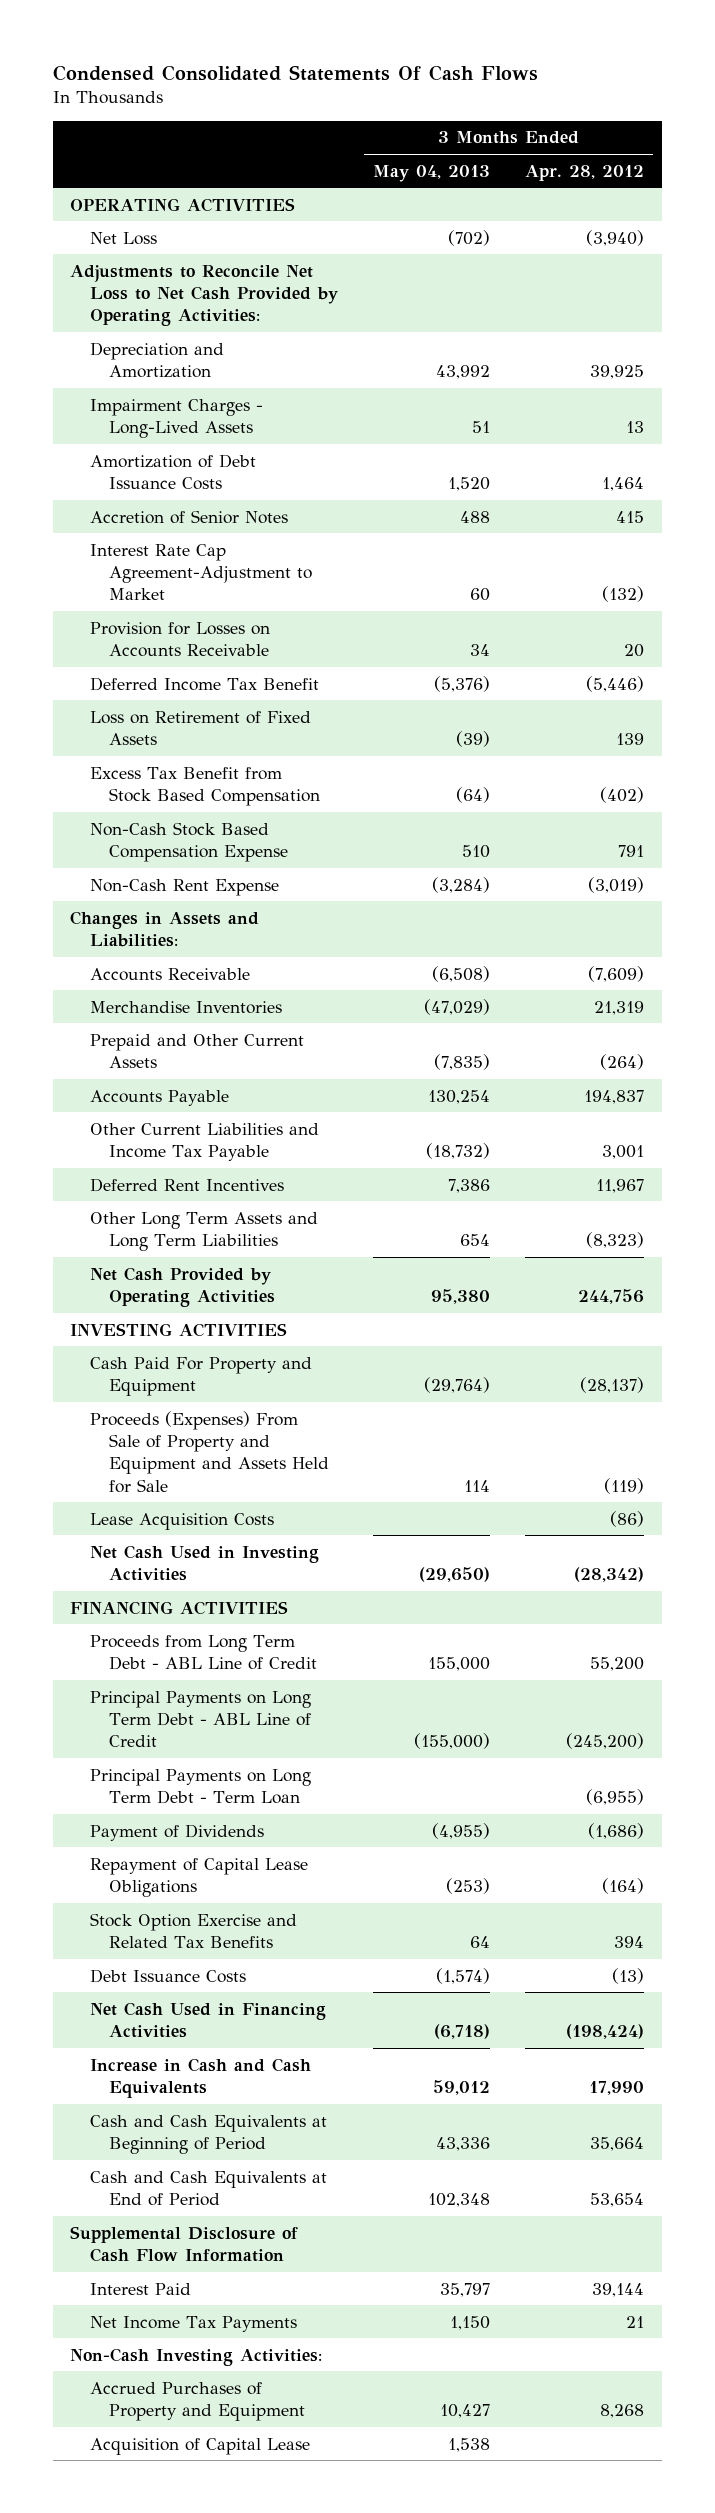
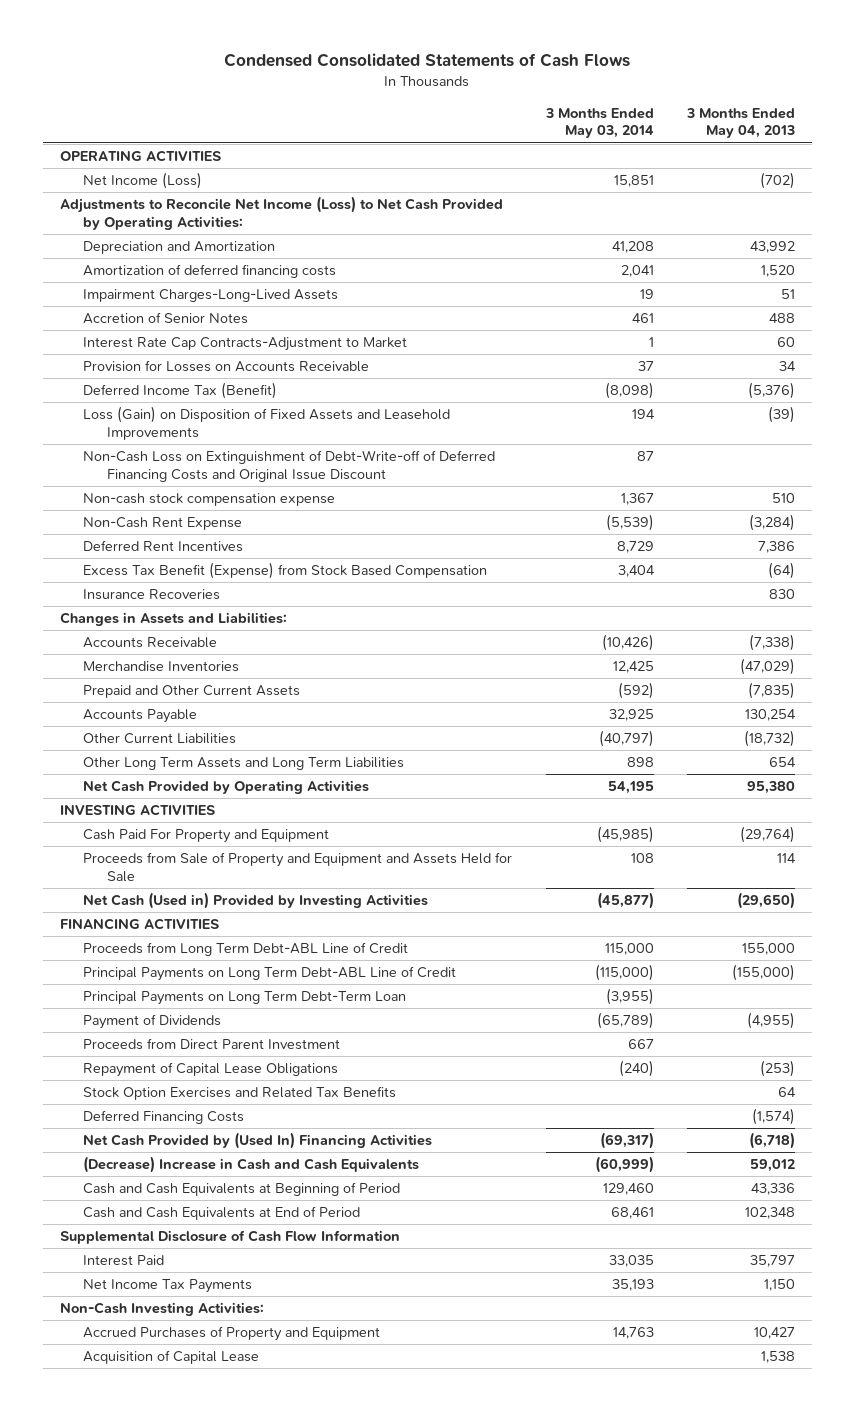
- Condensed Consolidated Statements Of Cash Flows
+ Condensed Consolidated Statements of Cash Flows
- | 3 Months Ended May 04, 2013 | 3 Months Ended Apr. 28, 2012
+ | 3 Months Ended May 03, 2014 | 3 Months Ended May 04, 2013
- Net Loss | (702) | (3,940)
- Adjustments to Reconcile Net Loss to Net Cash Provided by Operating Activities:
+ Net Income (Loss) | 15,851 | (702)
+ Adjustments to Reconcile Net Income (Loss) to Net Cash Provided by Operating Activities:
- Impairment Charges - Long-Lived Assets | 51 | 13
- Amortization of Debt Issuance Costs | 1,520 | 1,464
+ Amortization of deferred financing costs | 2,041 | 1,520
+ Impairment Charges-Long-Lived Assets | 19 | 51
- Interest Rate Cap Agreement-Adjustment to Market | 60 | (132)
+ Interest Rate Cap Contracts-Adjustment to Market | 1 | 60
- Deferred Income Tax Benefit | (5,376) | (5,446)
- Loss on Retirement of Fixed Assets | (39) | 139
- Excess Tax Benefit from Stock Based Compensation | (64) | (402)
- Non-Cash Stock Based Compensation Expense | 510 | 791
+ Deferred Income Tax (Benefit) | (8,098) | (5,376)
+ Loss (Gain) on Disposition of Fixed Assets and Leasehold Improvements | 194 | (39)
+ Non-Cash Loss on Extinguishment of Debt-Write-off of Deferred Financing Costs and Original Issue Discount | 87 |
+ Non-cash stock compensation expense | 1,367 | 510
moved up: Deferred Rent Incentives | 8,729 | 7,386
+ Excess Tax Benefit (Expense) from Stock Based Compensation | 3,404 | (64)
+ Insurance Recoveries | | 830
- Accounts Receivable | (6,508) | (7,609)
+ Accounts Receivable | (10,426) | (7,338)
- Other Current Liabilities and Income Tax Payable | (18,732) | 3,001
+ Other Current Liabilities | (40,797) | (18,732)
- Proceeds (Expenses) From Sale of Property and Equipment and Assets Held for Sale | 114 | (119)
- Lease Acquisition Costs | | (86)
- Net Cash Used in Investing Activities | (29,650) | (28,342)
+ Proceeds from Sale of Property and Equipment and Assets Held for Sale | 108 | 114
+ Net Cash (Used in) Provided by Investing Activities | (45,877) | (29,650)
- Proceeds from Long Term Debt - ABL Line of Credit | 155,000 | 55,200
- Principal Payments on Long Term Debt - ABL Line of Credit | (155,000) | (245,200)
- Principal Payments on Long Term Debt - Term Loan | | (6,955)
+ Proceeds from Long Term Debt-ABL Line of Credit | 115,000 | 155,000
+ Principal Payments on Long Term Debt-ABL Line of Credit | (115,000) | (155,000)
+ Principal Payments on Long Term Debt-Term Loan | (3,955) |
+ Proceeds from Direct Parent Investment | 667 |
- Stock Option Exercise and Related Tax Benefits | 64 | 394
- Debt Issuance Costs | (1,574) | (13)
- Net Cash Used in Financing Activities | (6,718) | (198,424)
- Increase in Cash and Cash Equivalents | 59,012 | 17,990
+ Stock Option Exercises and Related Tax Benefits | | 64
+ Deferred Financing Costs | | (1,574)
+ Net Cash Provided by (Used In) Financing Activities | (69,317) | (6,718)
+ (Decrease) Increase in Cash and Cash Equivalents | (60,999) | 59,012

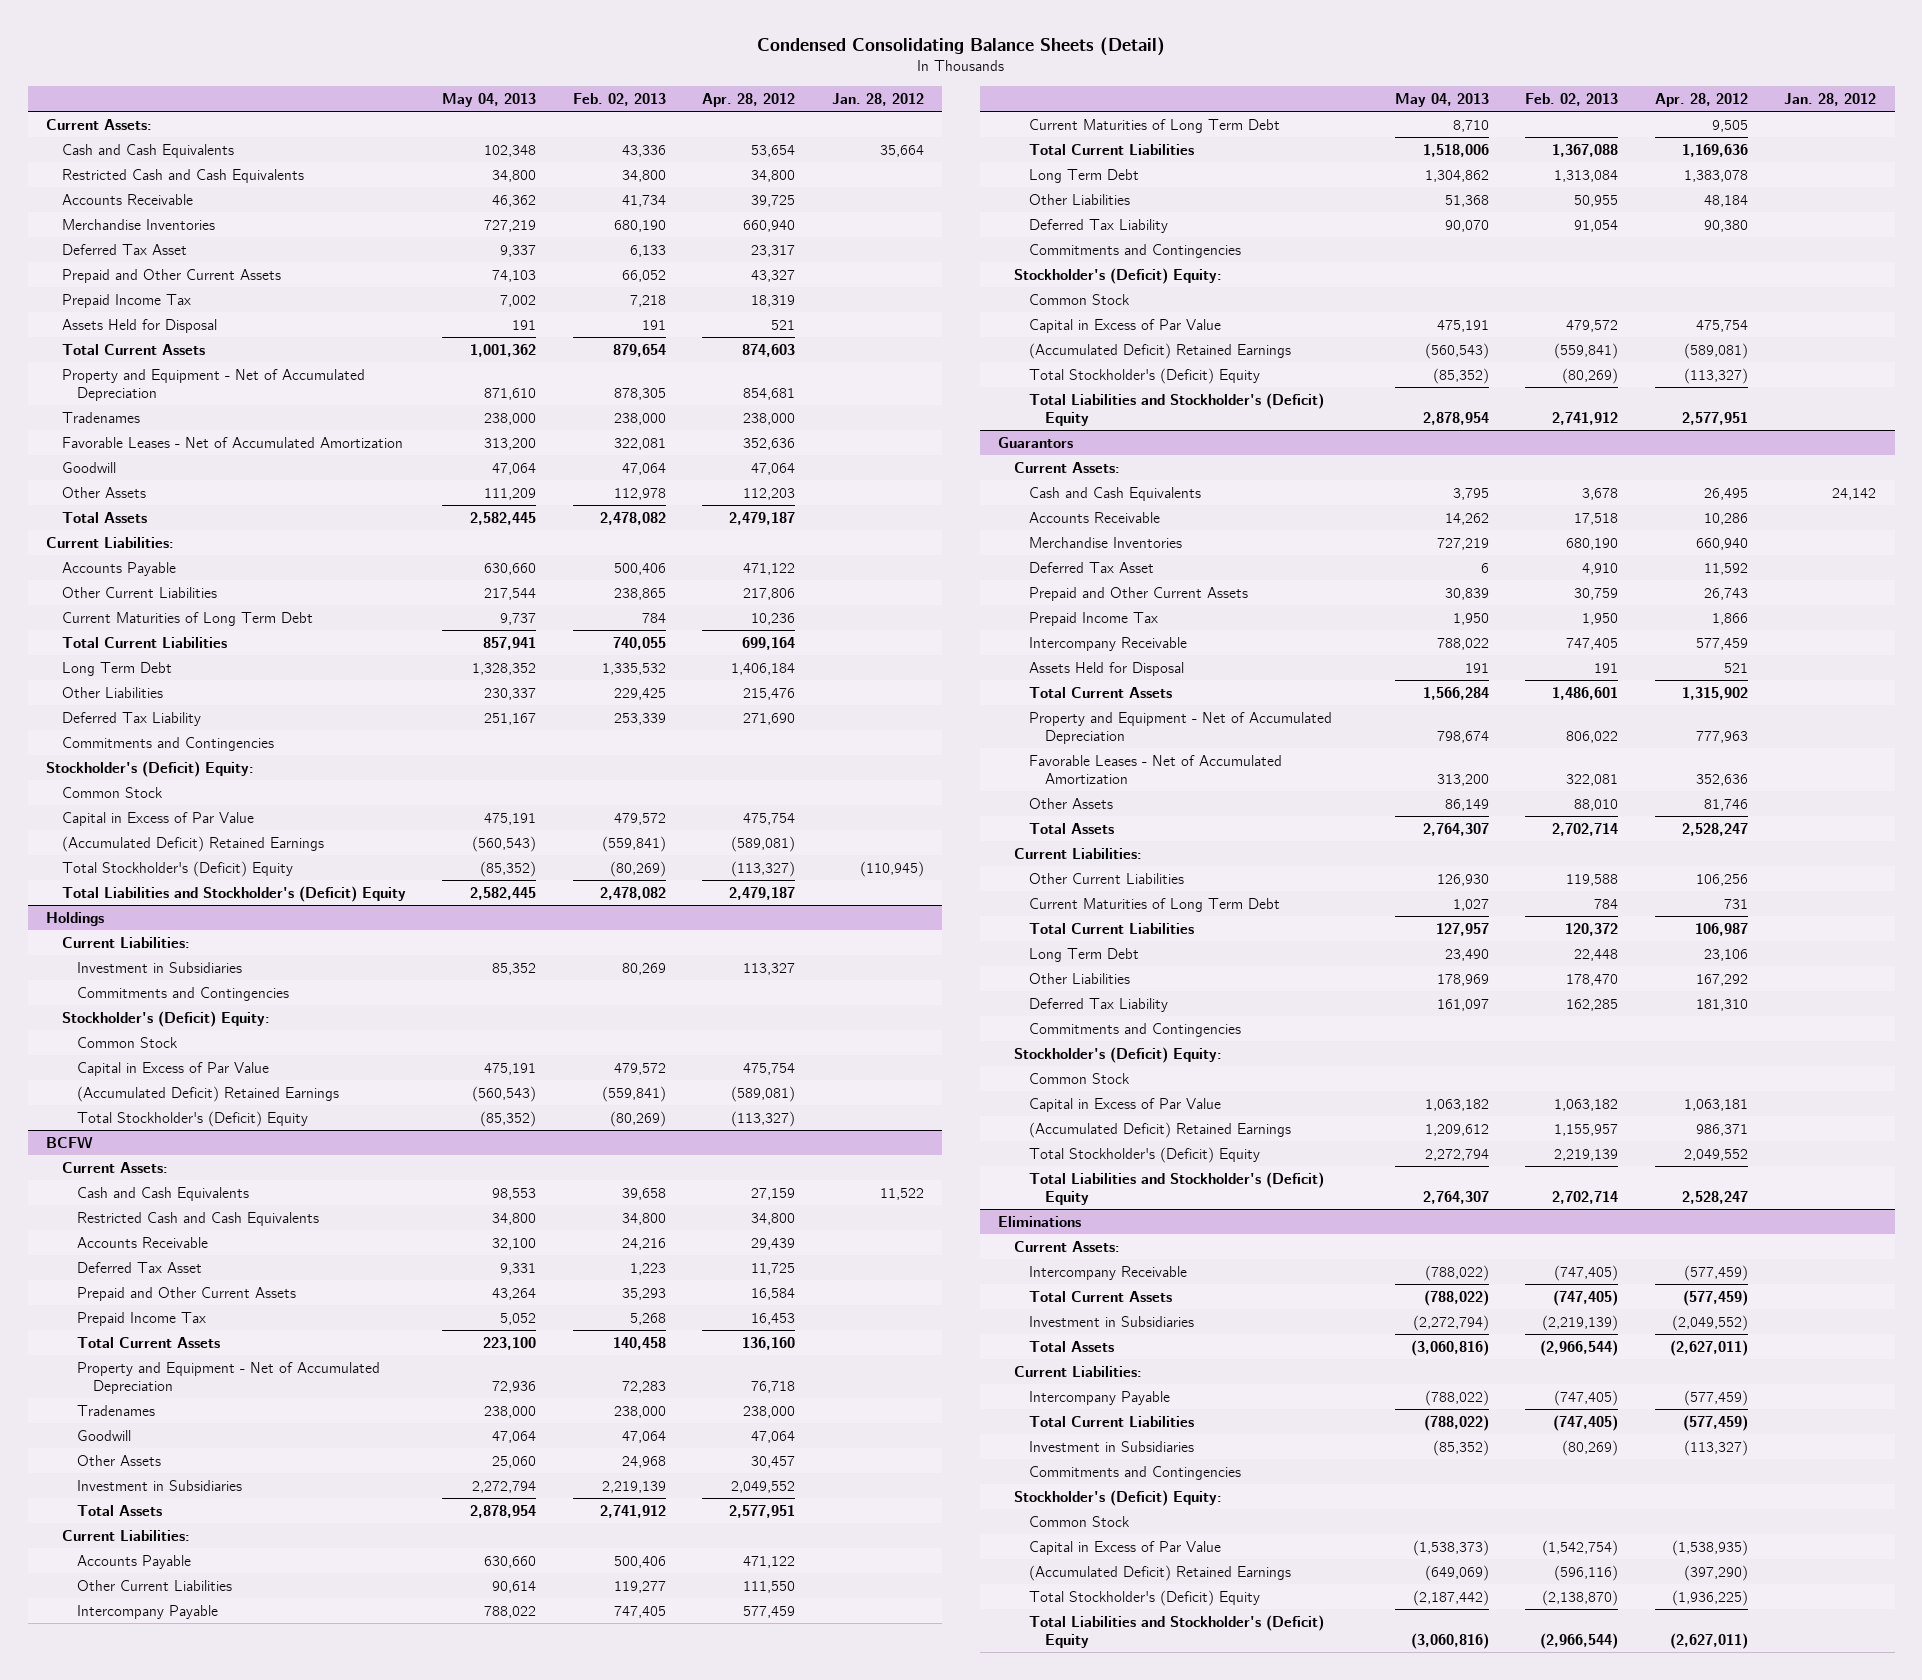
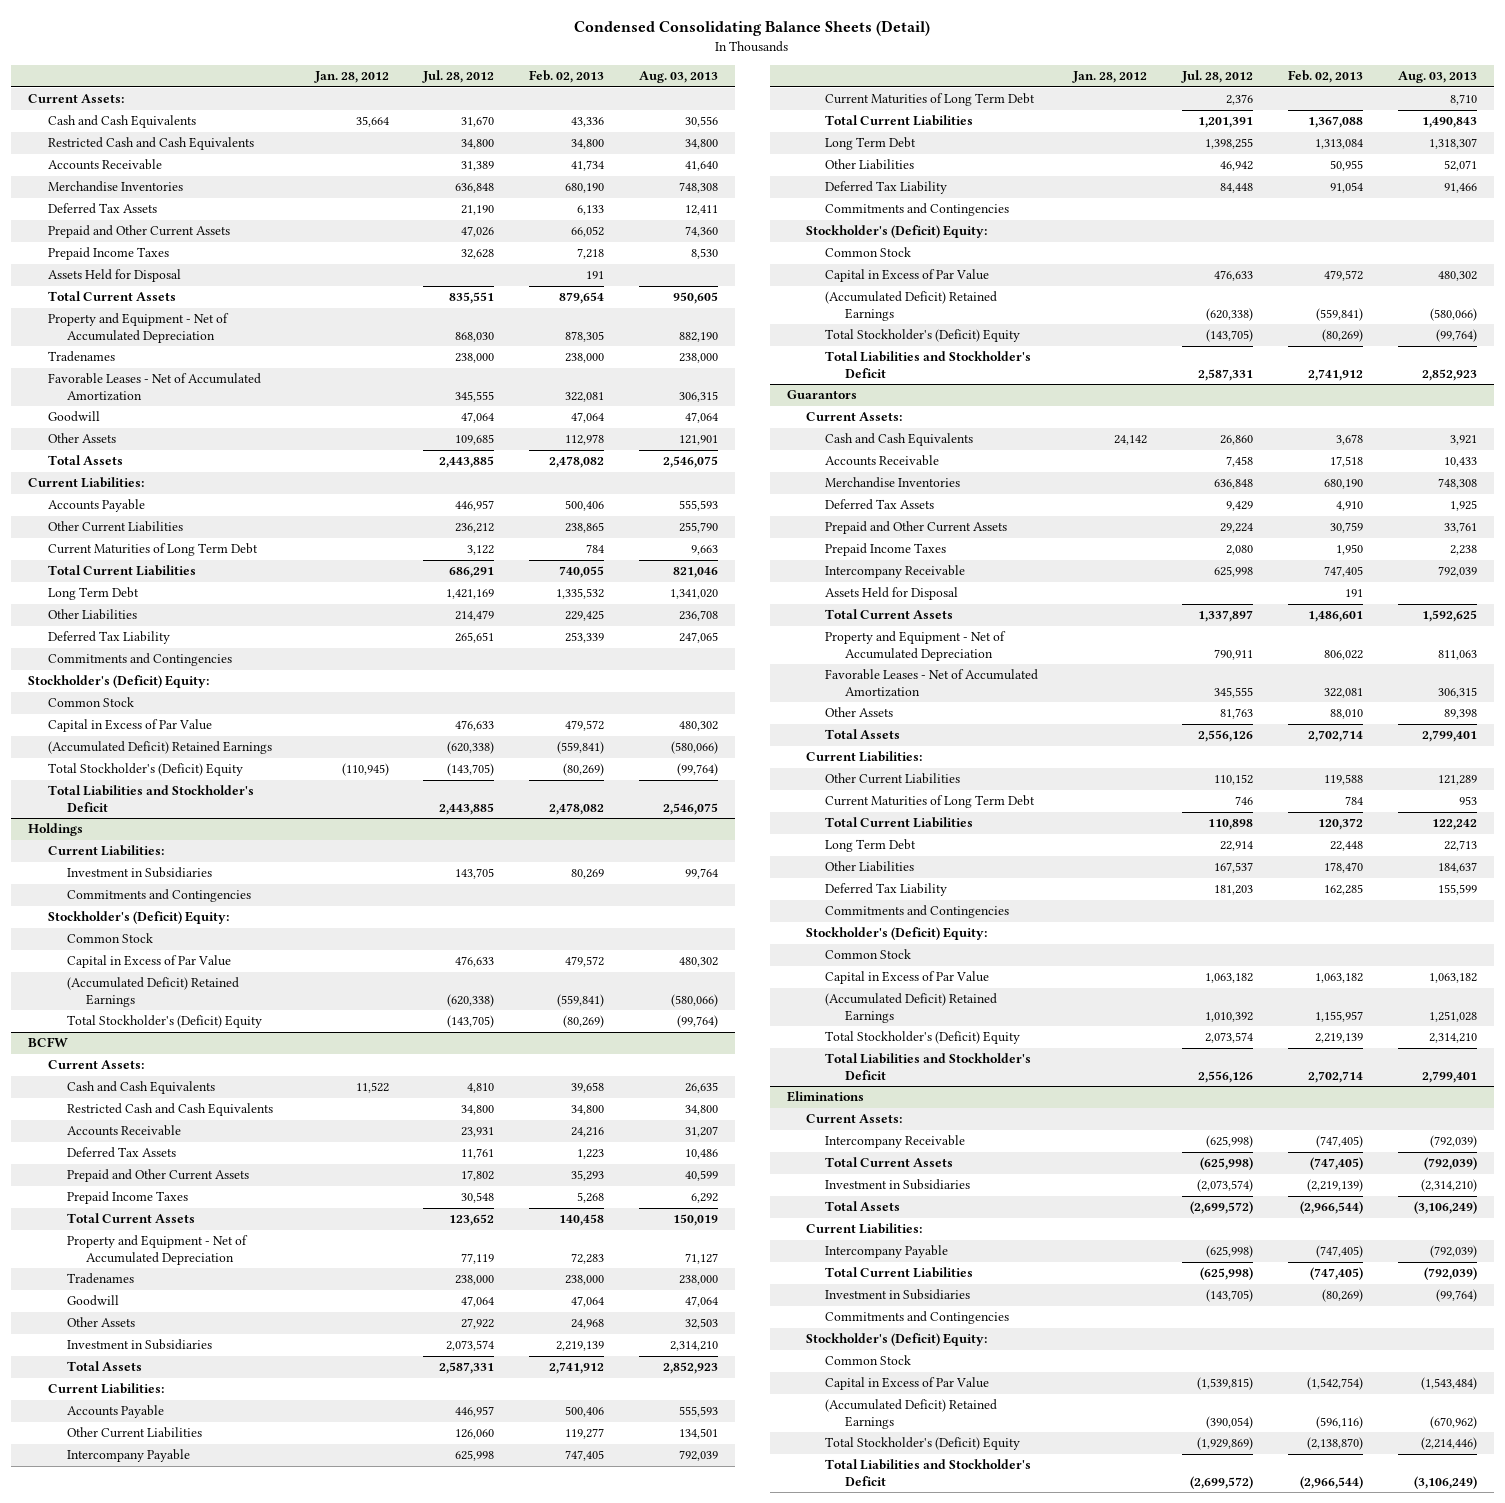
- | May 04, 2013 | Feb. 02, 2013 | Apr. 28, 2012 | Jan. 28, 2012
+ | Jan. 28, 2012 | Jul. 28, 2012 | Feb. 02, 2013 | Aug. 03, 2013
- Deferred Tax Asset | 9,337 | 6,133 | 23,317 |
+ Deferred Tax Assets | | 21,190 | 6,133 | 12,411
- Prepaid Income Tax | 7,002 | 7,218 | 18,319 |
+ Prepaid Income Taxes | | 32,628 | 7,218 | 8,530
- Total Liabilities and Stockholder's (Deficit) Equity | 2,582,445 | 2,478,082 | 2,479,187 |
+ Total Liabilities and Stockholder's Deficit | | 2,443,885 | 2,478,082 | 2,546,075
@ BCFW
- Deferred Tax Asset | 9,331 | 1,223 | 11,725 |
+ Deferred Tax Assets | | 11,761 | 1,223 | 10,486
- Prepaid Income Tax | 5,052 | 5,268 | 16,453 |
+ Prepaid Income Taxes | | 30,548 | 5,268 | 6,292
- Total Liabilities and Stockholder's (Deficit) Equity | 2,878,954 | 2,741,912 | 2,577,951 |
+ Total Liabilities and Stockholder's Deficit | | 2,587,331 | 2,741,912 | 2,852,923
@ Guarantors
- Deferred Tax Asset | 6 | 4,910 | 11,592 |
+ Deferred Tax Assets | | 9,429 | 4,910 | 1,925
- Prepaid Income Tax | 1,950 | 1,950 | 1,866 |
+ Prepaid Income Taxes | | 2,080 | 1,950 | 2,238
- Total Liabilities and Stockholder's (Deficit) Equity | 2,764,307 | 2,702,714 | 2,528,247 |
+ Total Liabilities and Stockholder's Deficit | | 2,556,126 | 2,702,714 | 2,799,401
@ Eliminations
- Total Liabilities and Stockholder's (Deficit) Equity | (3,060,816) | (2,966,544) | (2,627,011) |
+ Total Liabilities and Stockholder's Deficit | | (2,699,572) | (2,966,544) | (3,106,249)

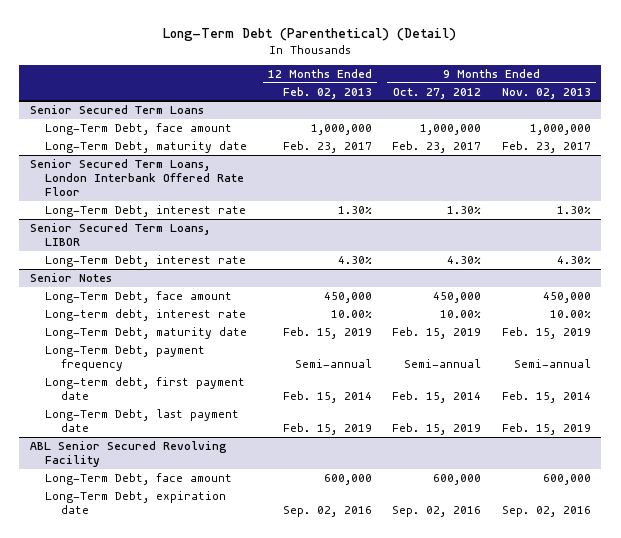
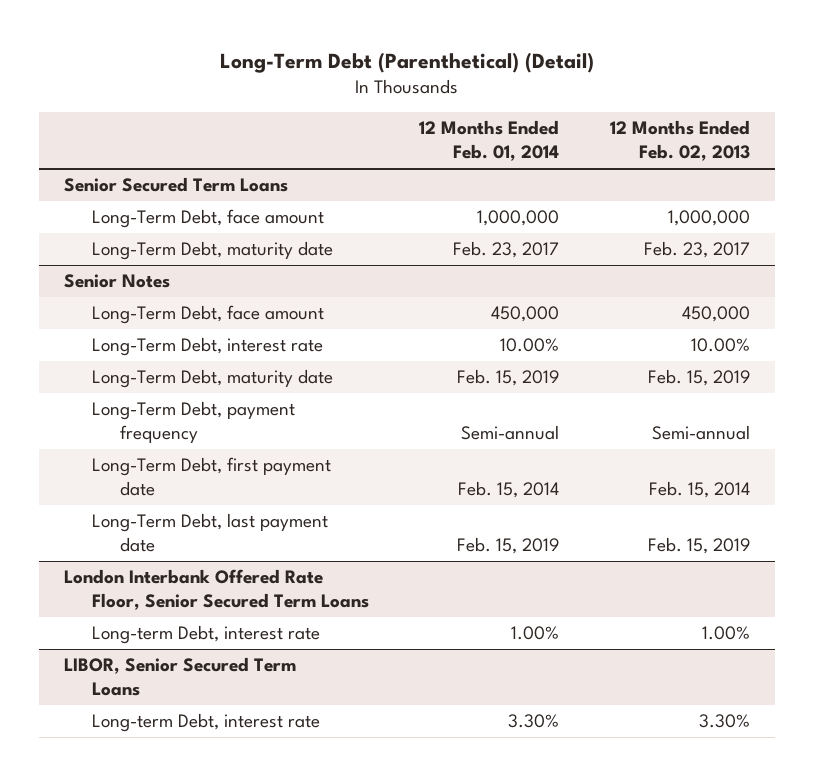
- | 12 Months Ended Feb. 02, 2013 | 9 Months Ended Oct. 27, 2012 | 9 Months Ended Nov. 02, 2013
+ | 12 Months Ended Feb. 01, 2014 | 12 Months Ended Feb. 02, 2013
- Senior Secured Term Loans, London Interbank Offered Rate Floor
- Long-Term Debt, interest rate | 1.30% | 1.30% | 1.30%
- Senior Secured Term Loans, LIBOR
- Long-Term Debt, interest rate | 4.30% | 4.30% | 4.30%
@ Senior Notes
- Long-term debt, interest rate | 10.00% | 10.00% | 10.00%
+ Long-Term Debt, interest rate | 10.00% | 10.00%
- Long-term debt, first payment date | Feb. 15, 2014 | Feb. 15, 2014 | Feb. 15, 2014
+ Long-Term Debt, first payment date | Feb. 15, 2014 | Feb. 15, 2014
- ABL Senior Secured Revolving Facility
- Long-Term Debt, face amount | 600,000 | 600,000 | 600,000
- Long-Term Debt, expiration date | Sep. 02, 2016 | Sep. 02, 2016 | Sep. 02, 2016
+ London Interbank Offered Rate Floor, Senior Secured Term Loans
+ Long-term Debt, interest rate | 1.00% | 1.00%
+ LIBOR, Senior Secured Term Loans
+ Long-term Debt, interest rate | 3.30% | 3.30%

